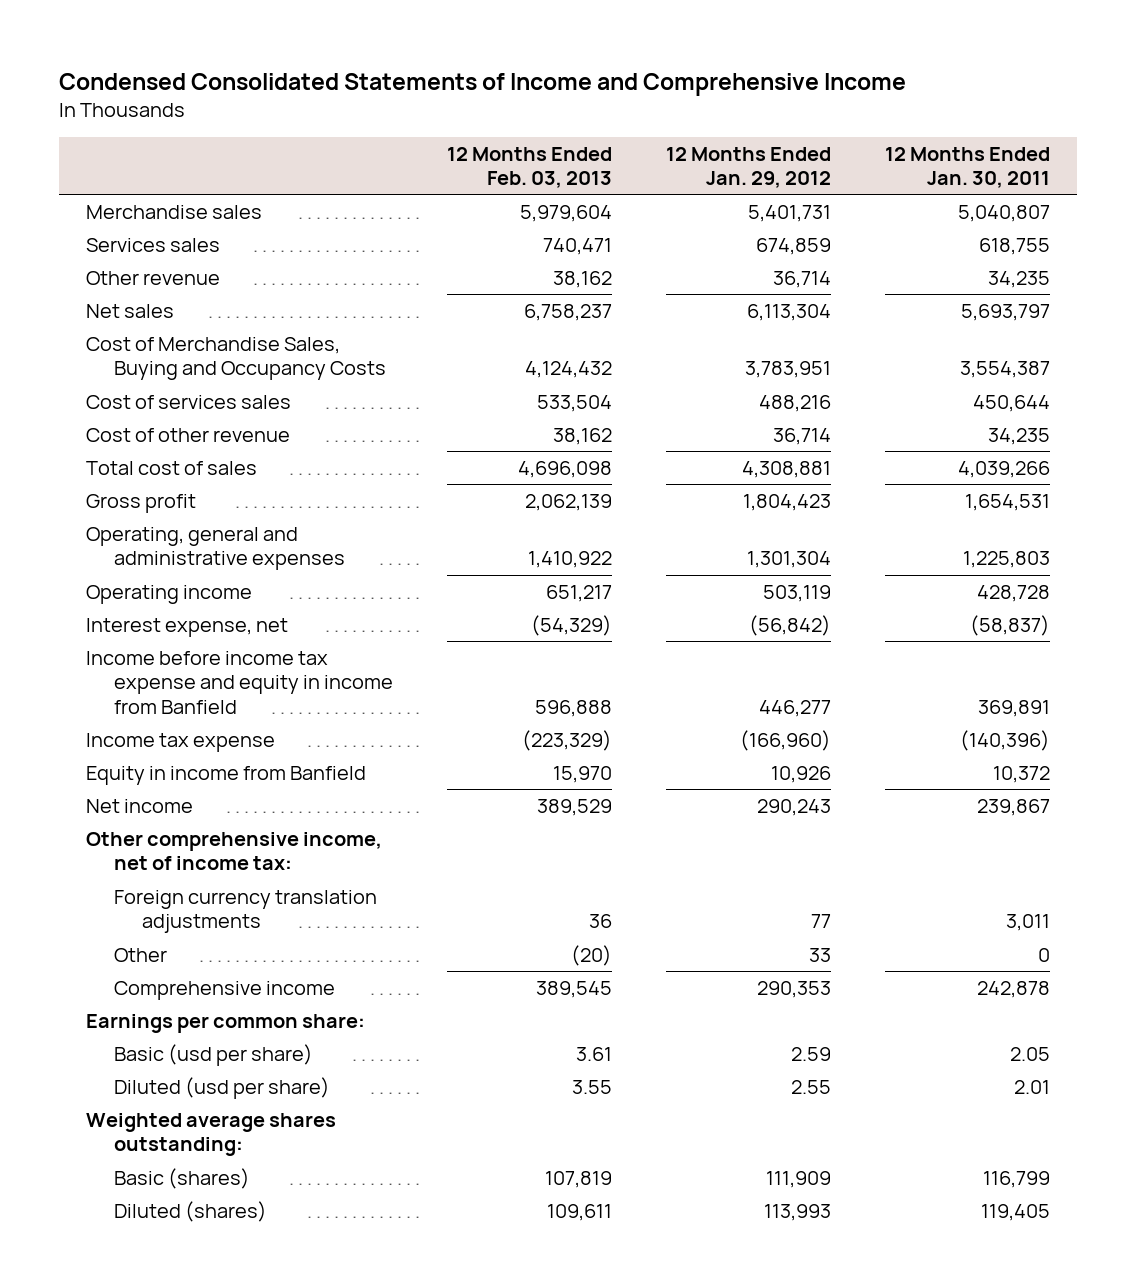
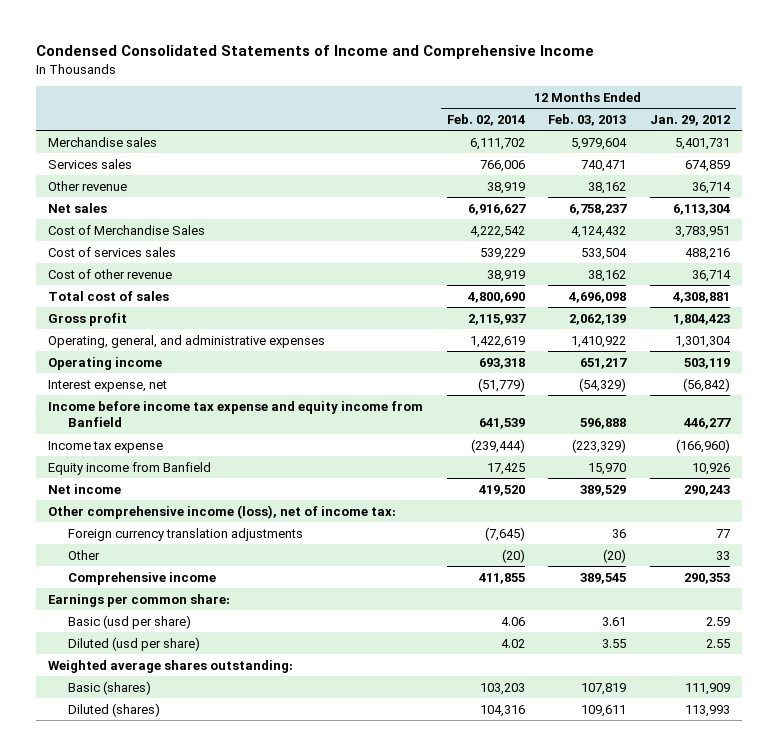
- | 12 Months Ended Feb. 03, 2013 | 12 Months Ended Jan. 29, 2012 | 12 Months Ended Jan. 30, 2011
+ | 12 Months Ended Feb. 02, 2014 | 12 Months Ended Feb. 03, 2013 | 12 Months Ended Jan. 29, 2012
- Cost of Merchandise Sales, Buying and Occupancy Costs | 4,124,432 | 3,783,951 | 3,554,387
+ Cost of Merchandise Sales | 4,222,542 | 4,124,432 | 3,783,951
- Operating, general and administrative expenses | 1,410,922 | 1,301,304 | 1,225,803
+ Operating, general, and administrative expenses | 1,422,619 | 1,410,922 | 1,301,304
- Income before income tax expense and equity in income from Banfield | 596,888 | 446,277 | 369,891
+ Income before income tax expense and equity income from Banfield | 641,539 | 596,888 | 446,277
- Equity in income from Banfield | 15,970 | 10,926 | 10,372
+ Equity income from Banfield | 17,425 | 15,970 | 10,926
- Other comprehensive income, net of income tax:
+ Other comprehensive income (loss), net of income tax:

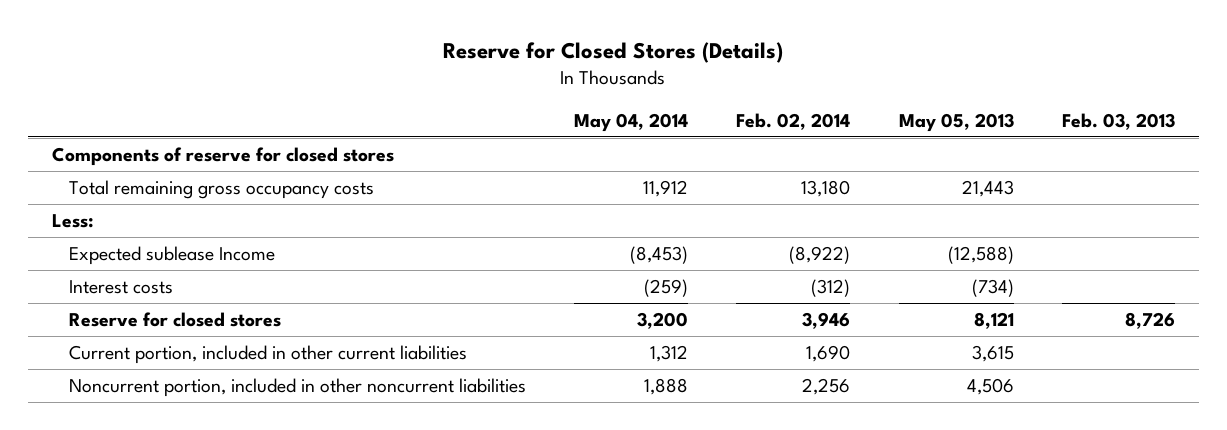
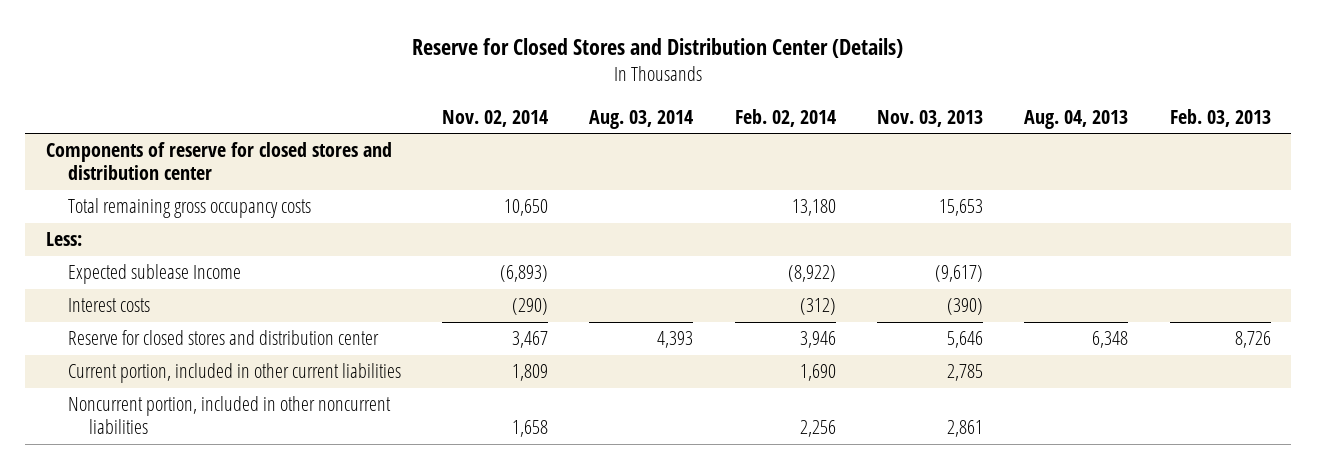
- Reserve for Closed Stores (Details)
+ Reserve for Closed Stores and Distribution Center (Details)
- | May 04, 2014 | Feb. 02, 2014 | May 05, 2013 | Feb. 03, 2013
+ | Nov. 02, 2014 | Aug. 03, 2014 | Feb. 02, 2014 | Nov. 03, 2013 | Aug. 04, 2013 | Feb. 03, 2013
- Components of reserve for closed stores
+ Components of reserve for closed stores and distribution center
- Reserve for closed stores | 3,200 | 3,946 | 8,121 | 8,726
+ Reserve for closed stores and distribution center | 3,467 | 4,393 | 3,946 | 5,646 | 6,348 | 8,726

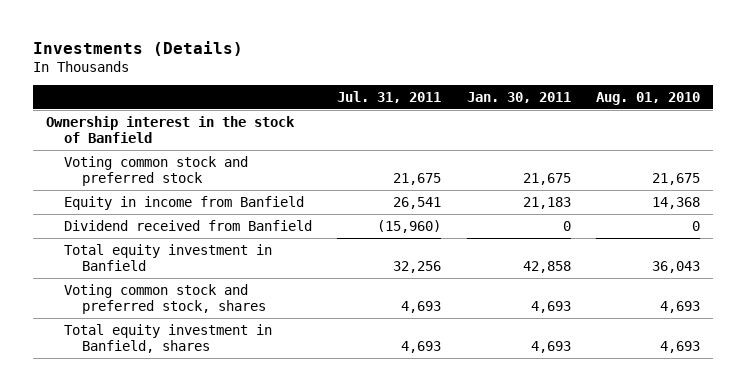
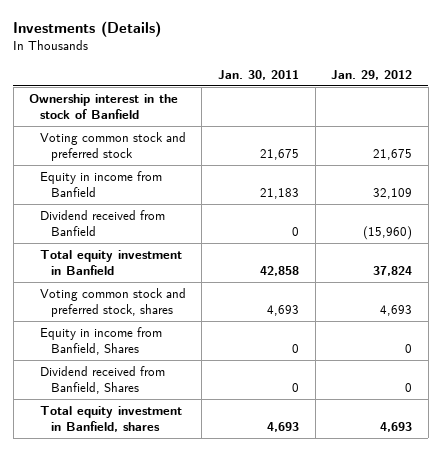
- | Jul. 31, 2011 | Jan. 30, 2011 | Aug. 01, 2010
+ | Jan. 30, 2011 | Jan. 29, 2012
+ Equity in income from Banfield, Shares | 0 | 0
+ Dividend received from Banfield, Shares | 0 | 0

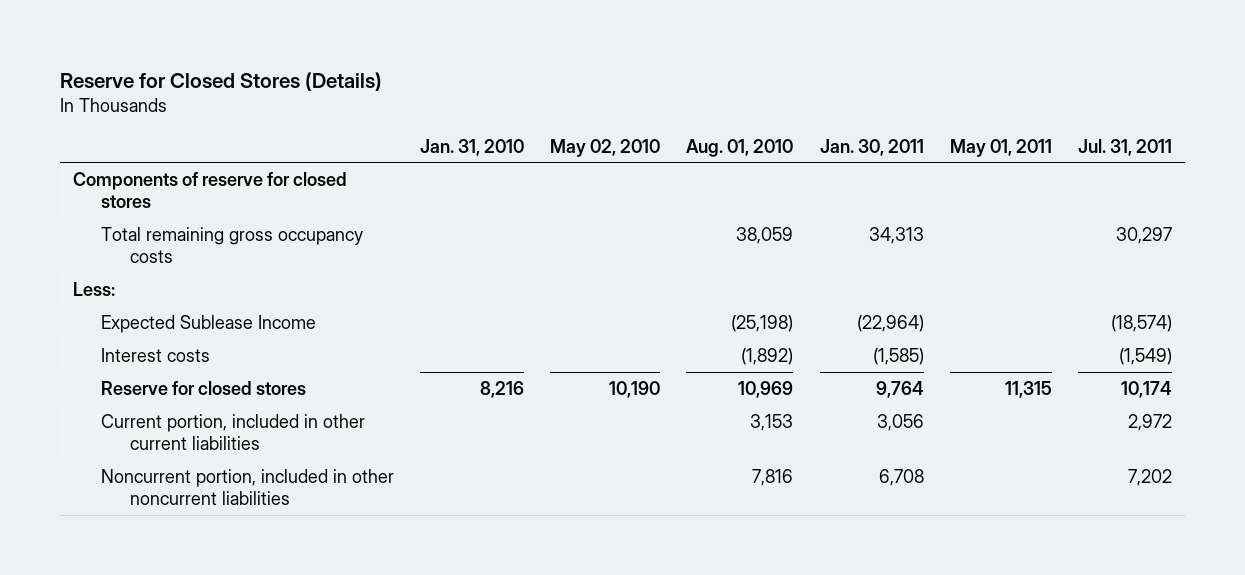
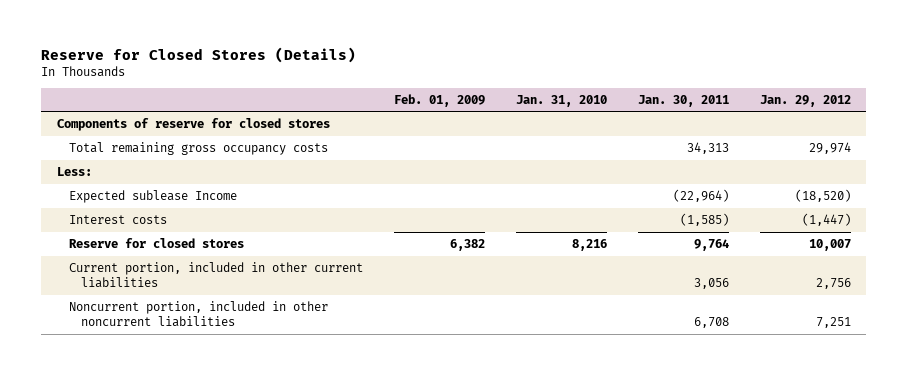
- | Jan. 31, 2010 | May 02, 2010 | Aug. 01, 2010 | Jan. 30, 2011 | May 01, 2011 | Jul. 31, 2011
+ | Feb. 01, 2009 | Jan. 31, 2010 | Jan. 30, 2011 | Jan. 29, 2012
- Expected Sublease Income | | | (25,198) | (22,964) | | (18,574)
+ Expected sublease Income | | | (22,964) | (18,520)

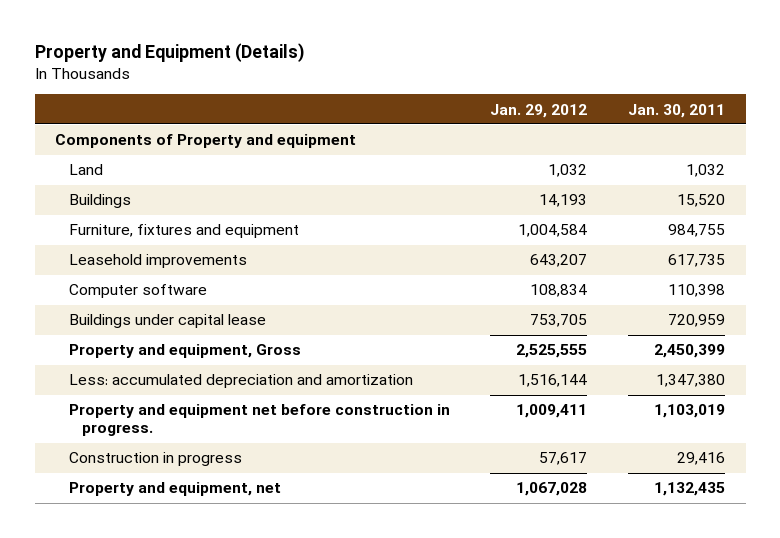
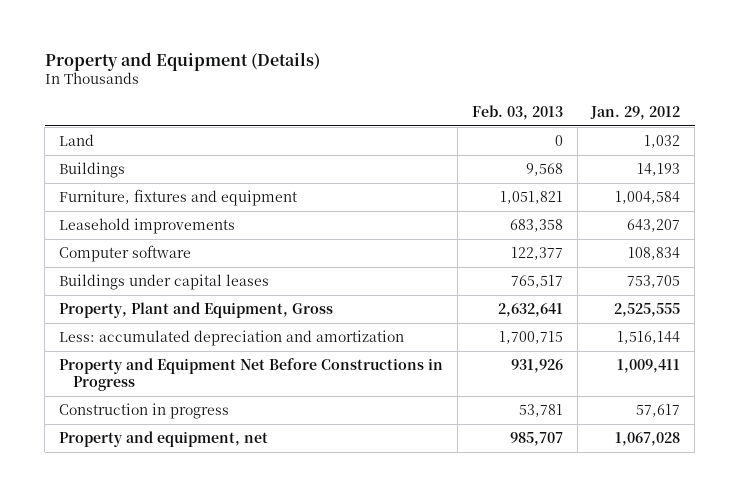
- | Jan. 29, 2012 | Jan. 30, 2011
+ | Feb. 03, 2013 | Jan. 29, 2012
- Components of Property and equipment
- Buildings under capital lease | 753,705 | 720,959
- Property and equipment, Gross | 2,525,555 | 2,450,399
+ Buildings under capital leases | 765,517 | 753,705
+ Property, Plant and Equipment, Gross | 2,632,641 | 2,525,555
- Property and equipment net before construction in progress. | 1,009,411 | 1,103,019
+ Property and Equipment Net Before Constructions in Progress | 931,926 | 1,009,411

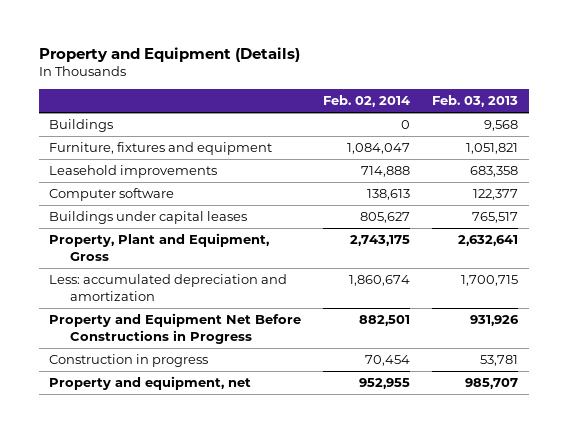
- | Feb. 03, 2013 | Jan. 29, 2012
+ | Feb. 02, 2014 | Feb. 03, 2013
- Land | 0 | 1,032

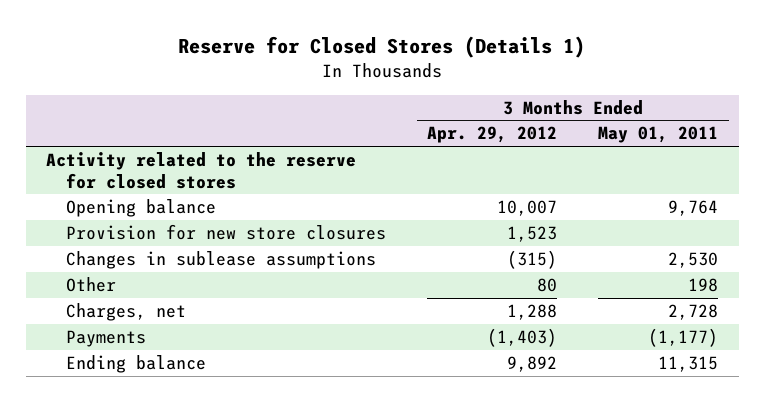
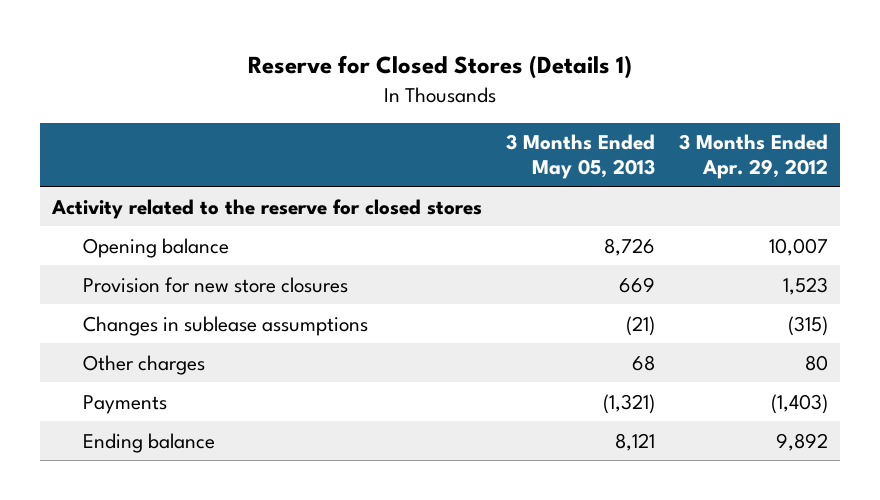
- | 3 Months Ended Apr. 29, 2012 | 3 Months Ended May 01, 2011
+ | 3 Months Ended May 05, 2013 | 3 Months Ended Apr. 29, 2012
- Other | 80 | 198
- Charges, net | 1,288 | 2,728
+ Other charges | 68 | 80

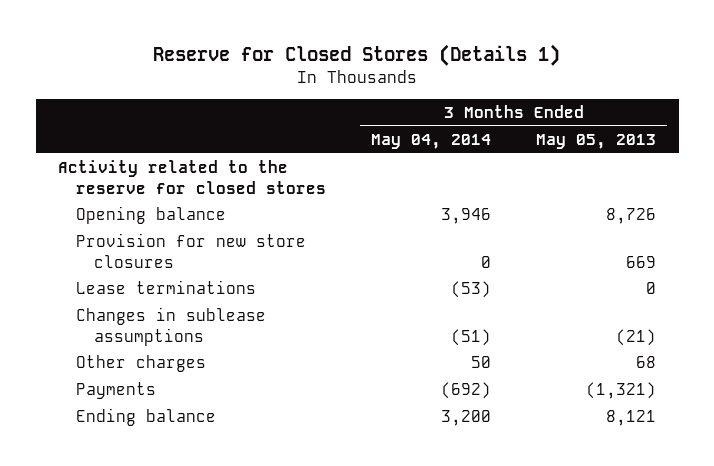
- | 3 Months Ended May 05, 2013 | 3 Months Ended Apr. 29, 2012
+ | 3 Months Ended May 04, 2014 | 3 Months Ended May 05, 2013
+ Lease terminations | (53) | 0

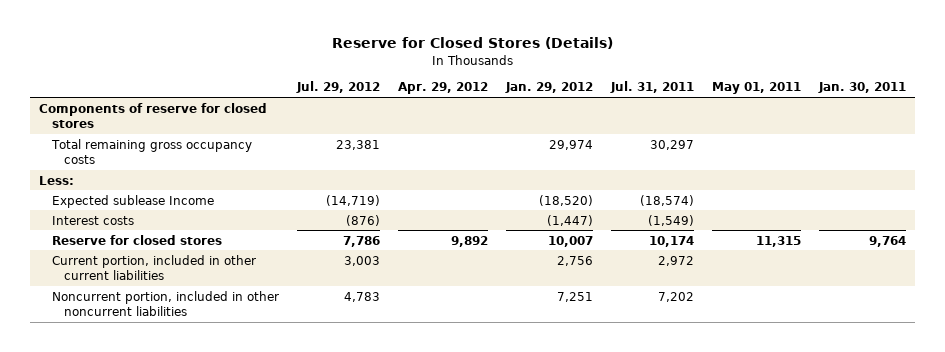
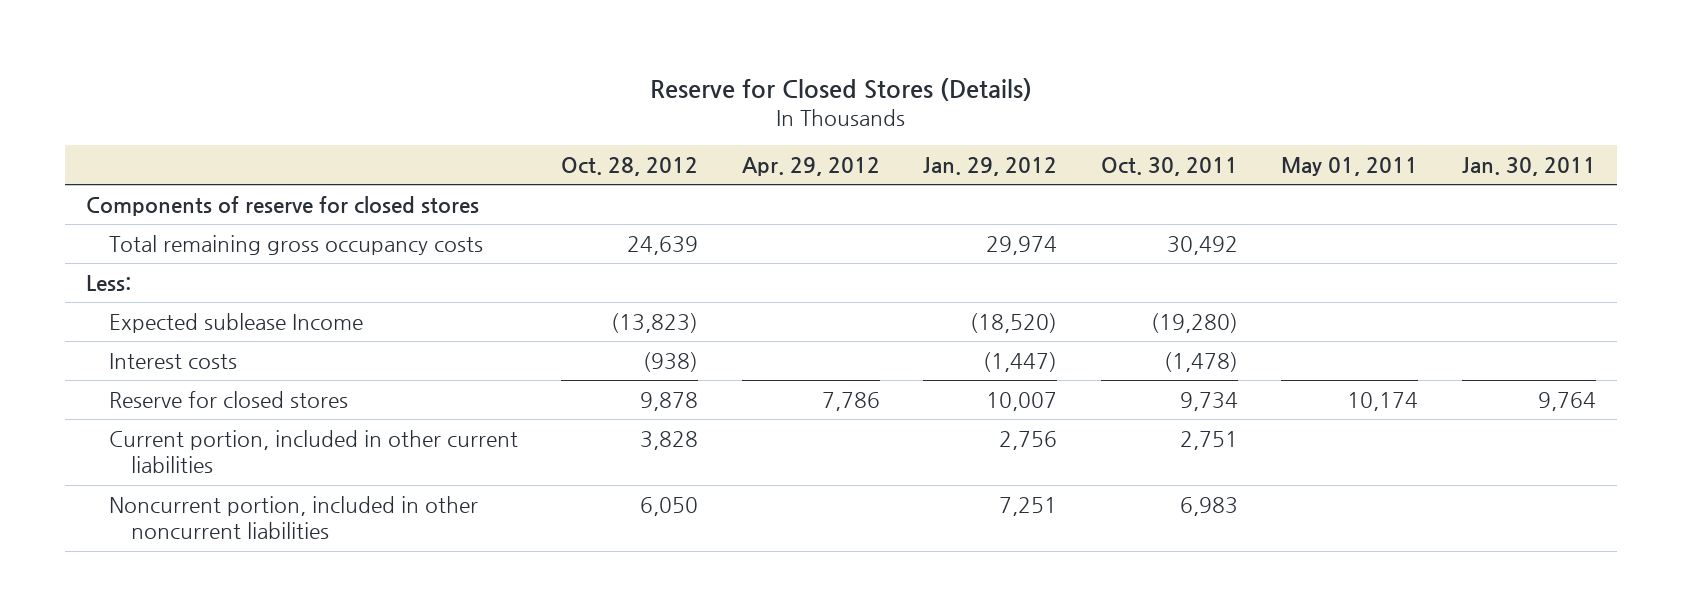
- | Jul. 29, 2012 | Apr. 29, 2012 | Jan. 29, 2012 | Jul. 31, 2011 | May 01, 2011 | Jan. 30, 2011
+ | Oct. 28, 2012 | Apr. 29, 2012 | Jan. 29, 2012 | Oct. 30, 2011 | May 01, 2011 | Jan. 30, 2011
- Reserve for closed stores | 7,786 | 9,892 | 10,007 | 10,174 | 11,315 | 9,764
+ Reserve for closed stores | 9,878 | 7,786 | 10,007 | 9,734 | 10,174 | 9,764

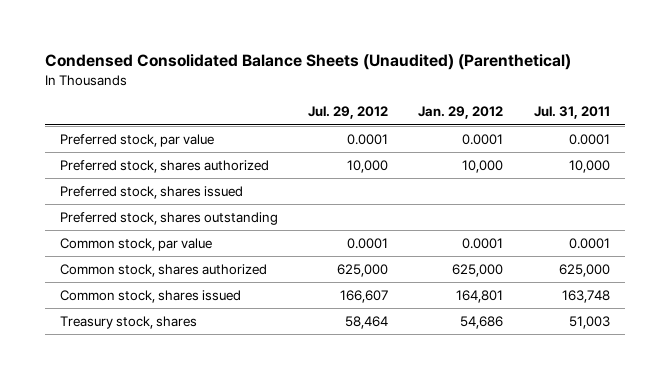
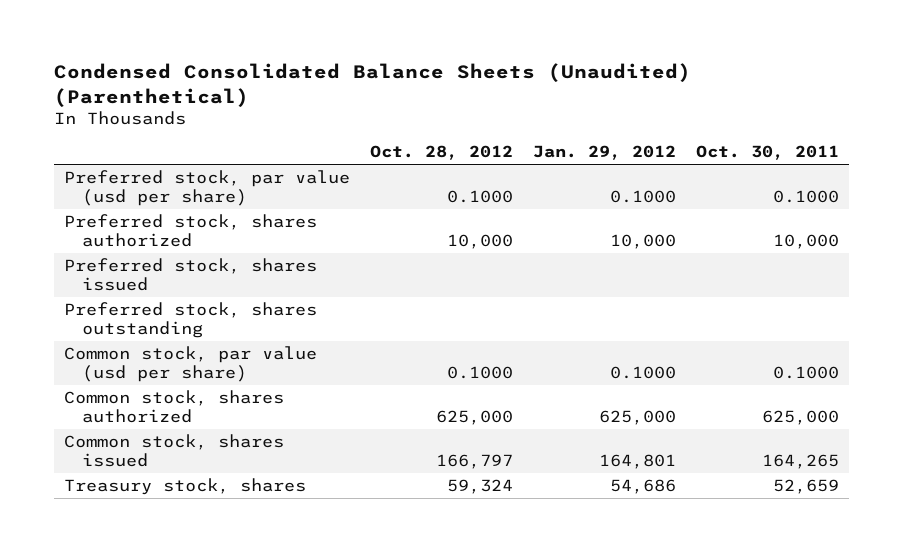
- | Jul. 29, 2012 | Jan. 29, 2012 | Jul. 31, 2011
+ | Oct. 28, 2012 | Jan. 29, 2012 | Oct. 30, 2011
- Preferred stock, par value | 0.0001 | 0.0001 | 0.0001
+ Preferred stock, par value (usd per share) | 0.1000 | 0.1000 | 0.1000
- Common stock, par value | 0.0001 | 0.0001 | 0.0001
+ Common stock, par value (usd per share) | 0.1000 | 0.1000 | 0.1000

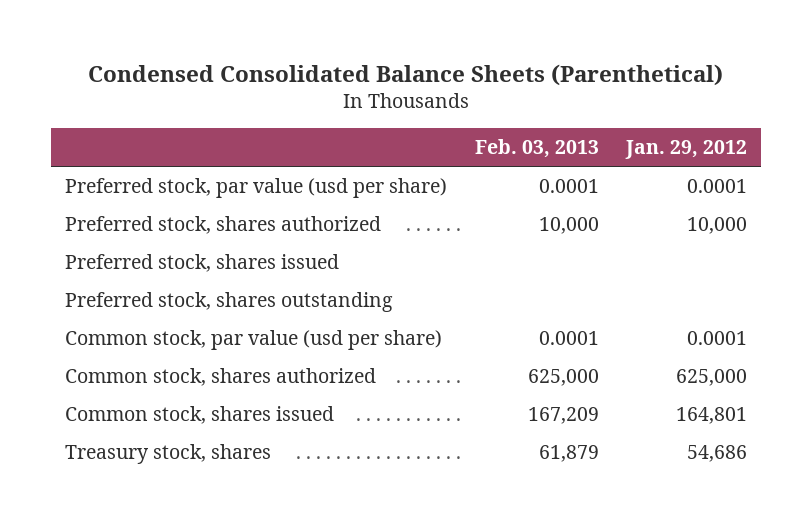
- Condensed Consolidated Balance Sheets (Unaudited) (Parenthetical)
+ Condensed Consolidated Balance Sheets (Parenthetical)
- | Oct. 28, 2012 | Jan. 29, 2012 | Oct. 30, 2011
+ | Feb. 03, 2013 | Jan. 29, 2012
- Preferred stock, par value (usd per share) | 0.1000 | 0.1000 | 0.1000
+ Preferred stock, par value (usd per share) | 0.0001 | 0.0001
- Common stock, par value (usd per share) | 0.1000 | 0.1000 | 0.1000
+ Common stock, par value (usd per share) | 0.0001 | 0.0001

